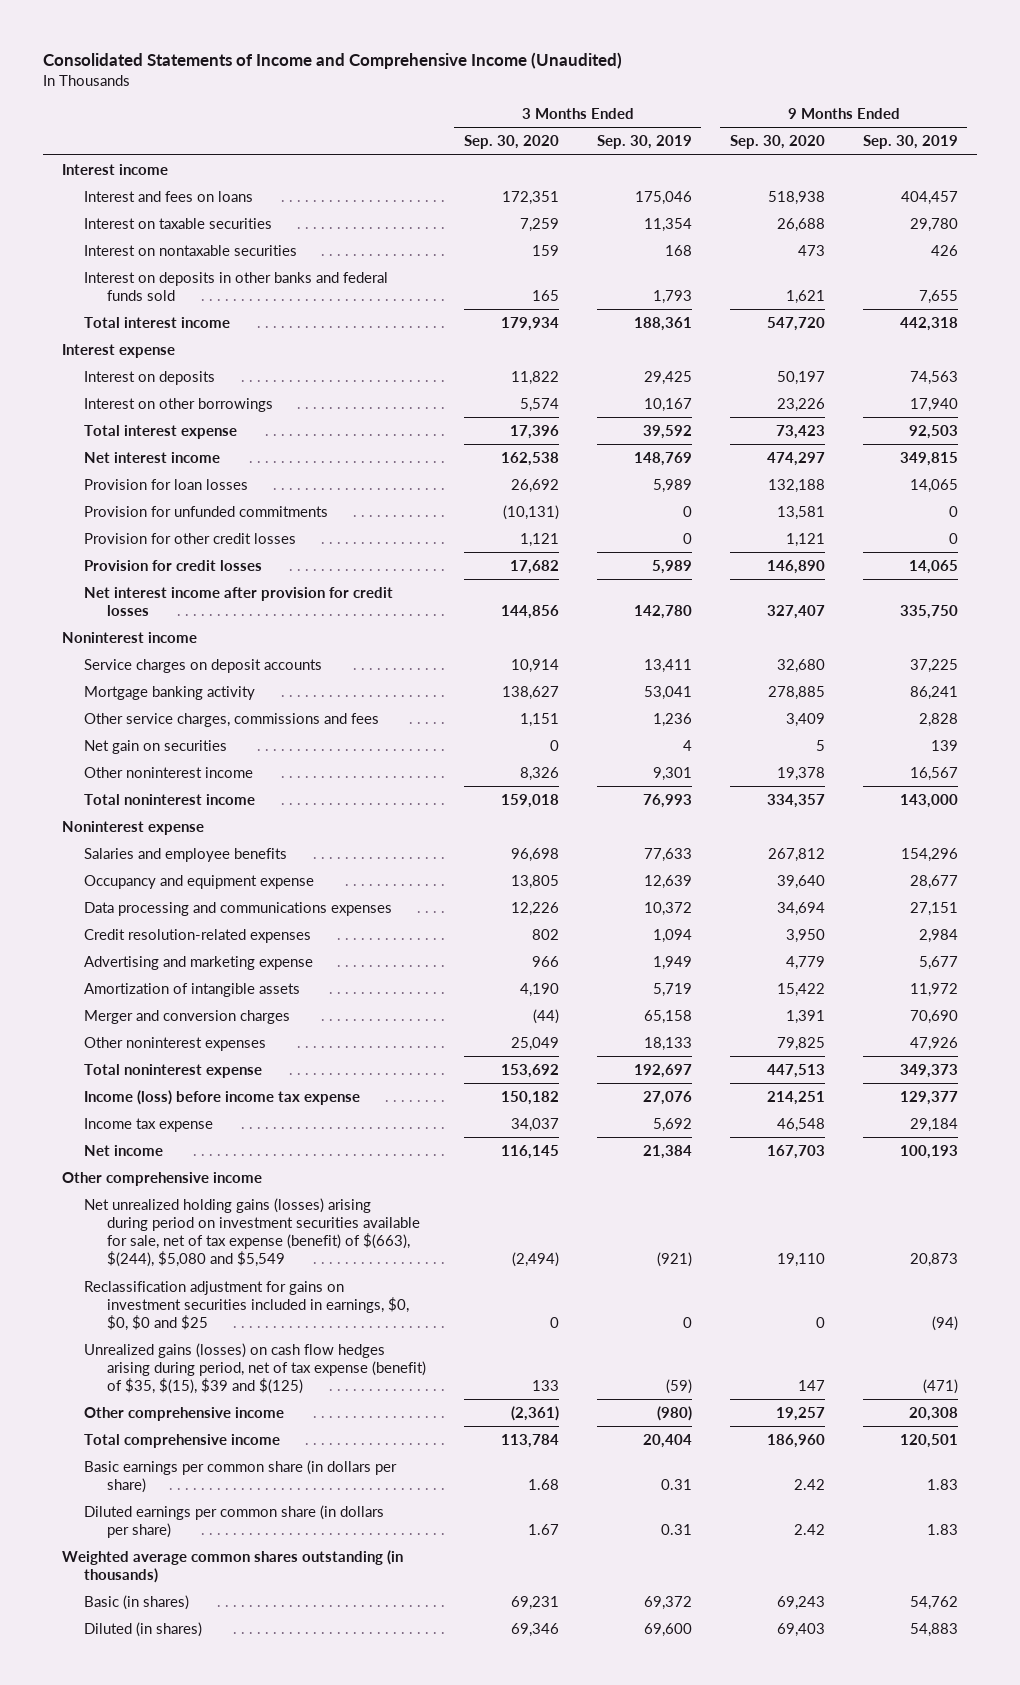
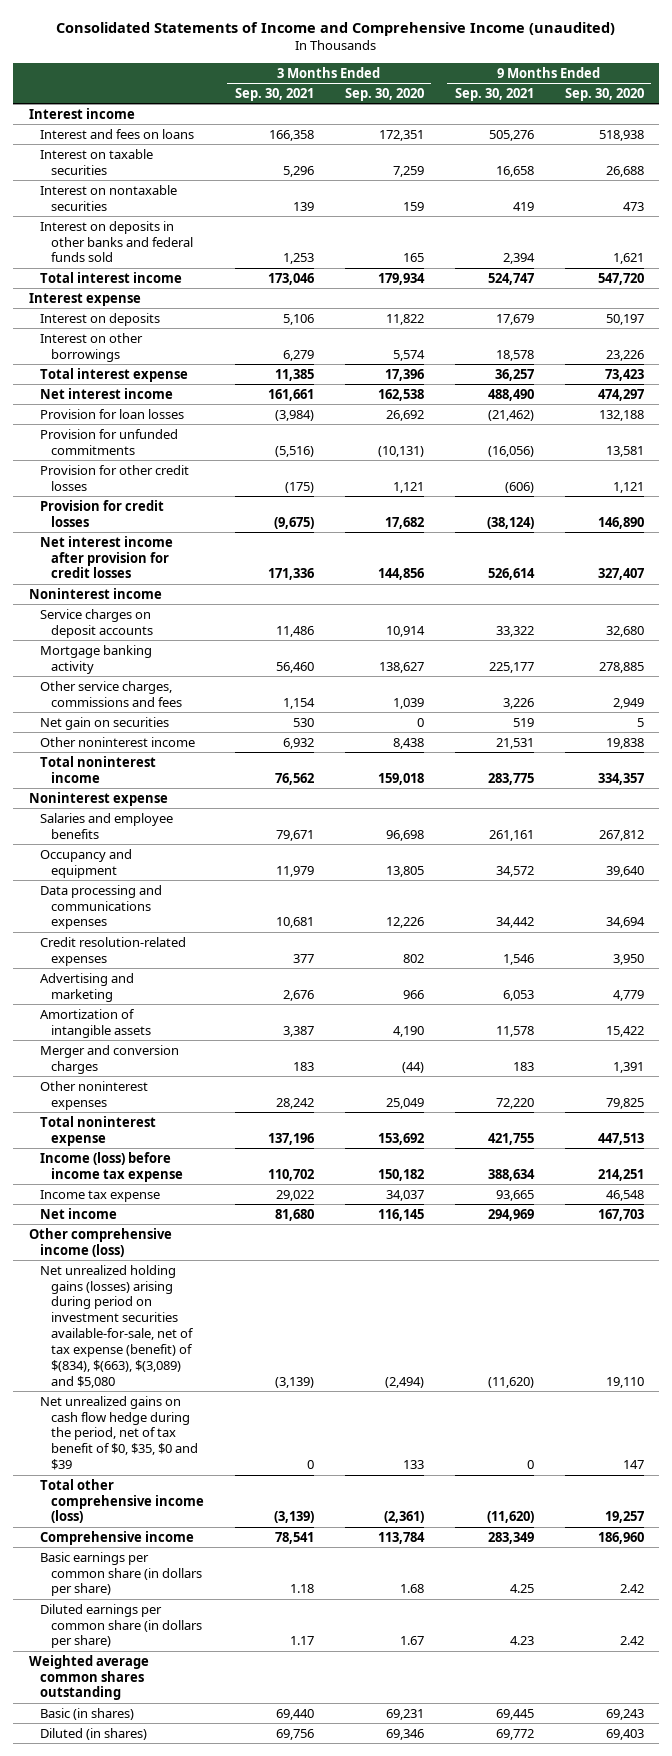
- Consolidated Statements of Income and Comprehensive Income (Unaudited)
+ Consolidated Statements of Income and Comprehensive Income (unaudited)
- | 3 Months Ended Sep. 30, 2020 | 3 Months Ended Sep. 30, 2019 | 9 Months Ended Sep. 30, 2020 | 9 Months Ended Sep. 30, 2019
+ | 3 Months Ended Sep. 30, 2021 | 3 Months Ended Sep. 30, 2020 | 9 Months Ended Sep. 30, 2021 | 9 Months Ended Sep. 30, 2020
- Other service charges, commissions and fees | 1,151 | 1,236 | 3,409 | 2,828
+ Other service charges, commissions and fees | 1,154 | 1,039 | 3,226 | 2,949
- Other noninterest income | 8,326 | 9,301 | 19,378 | 16,567
+ Other noninterest income | 6,932 | 8,438 | 21,531 | 19,838
- Occupancy and equipment expense | 13,805 | 12,639 | 39,640 | 28,677
+ Occupancy and equipment | 11,979 | 13,805 | 34,572 | 39,640
- Advertising and marketing expense | 966 | 1,949 | 4,779 | 5,677
+ Advertising and marketing | 2,676 | 966 | 6,053 | 4,779
- Other comprehensive income
- Net unrealized holding gains (losses) arising during period on investment securities available for sale, net of tax expense (benefit) of $(663), $(244), $5,080 and $5,549 | (2,494) | (921) | 19,110 | 20,873
- Reclassification adjustment for gains on investment securities included in earnings, $0, $0, $0 and $25 | 0 | 0 | 0 | (94)
- Unrealized gains (losses) on cash flow hedges arising during period, net of tax expense (benefit) of $35, $(15), $39 and $(125) | 133 | (59) | 147 | (471)
- Other comprehensive income | (2,361) | (980) | 19,257 | 20,308
- Total comprehensive income | 113,784 | 20,404 | 186,960 | 120,501
+ Other comprehensive income (loss)
+ Net unrealized holding gains (losses) arising during period on investment securities available-for-sale, net of tax expense (benefit) of $(834), $(663), $(3,089) and $5,080 | (3,139) | (2,494) | (11,620) | 19,110
+ Net unrealized gains on cash flow hedge during the period, net of tax benefit of $0, $35, $0 and $39 | 0 | 133 | 0 | 147
+ Total other comprehensive income (loss) | (3,139) | (2,361) | (11,620) | 19,257
+ Comprehensive income | 78,541 | 113,784 | 283,349 | 186,960
- Weighted average common shares outstanding (in thousands)
+ Weighted average common shares outstanding

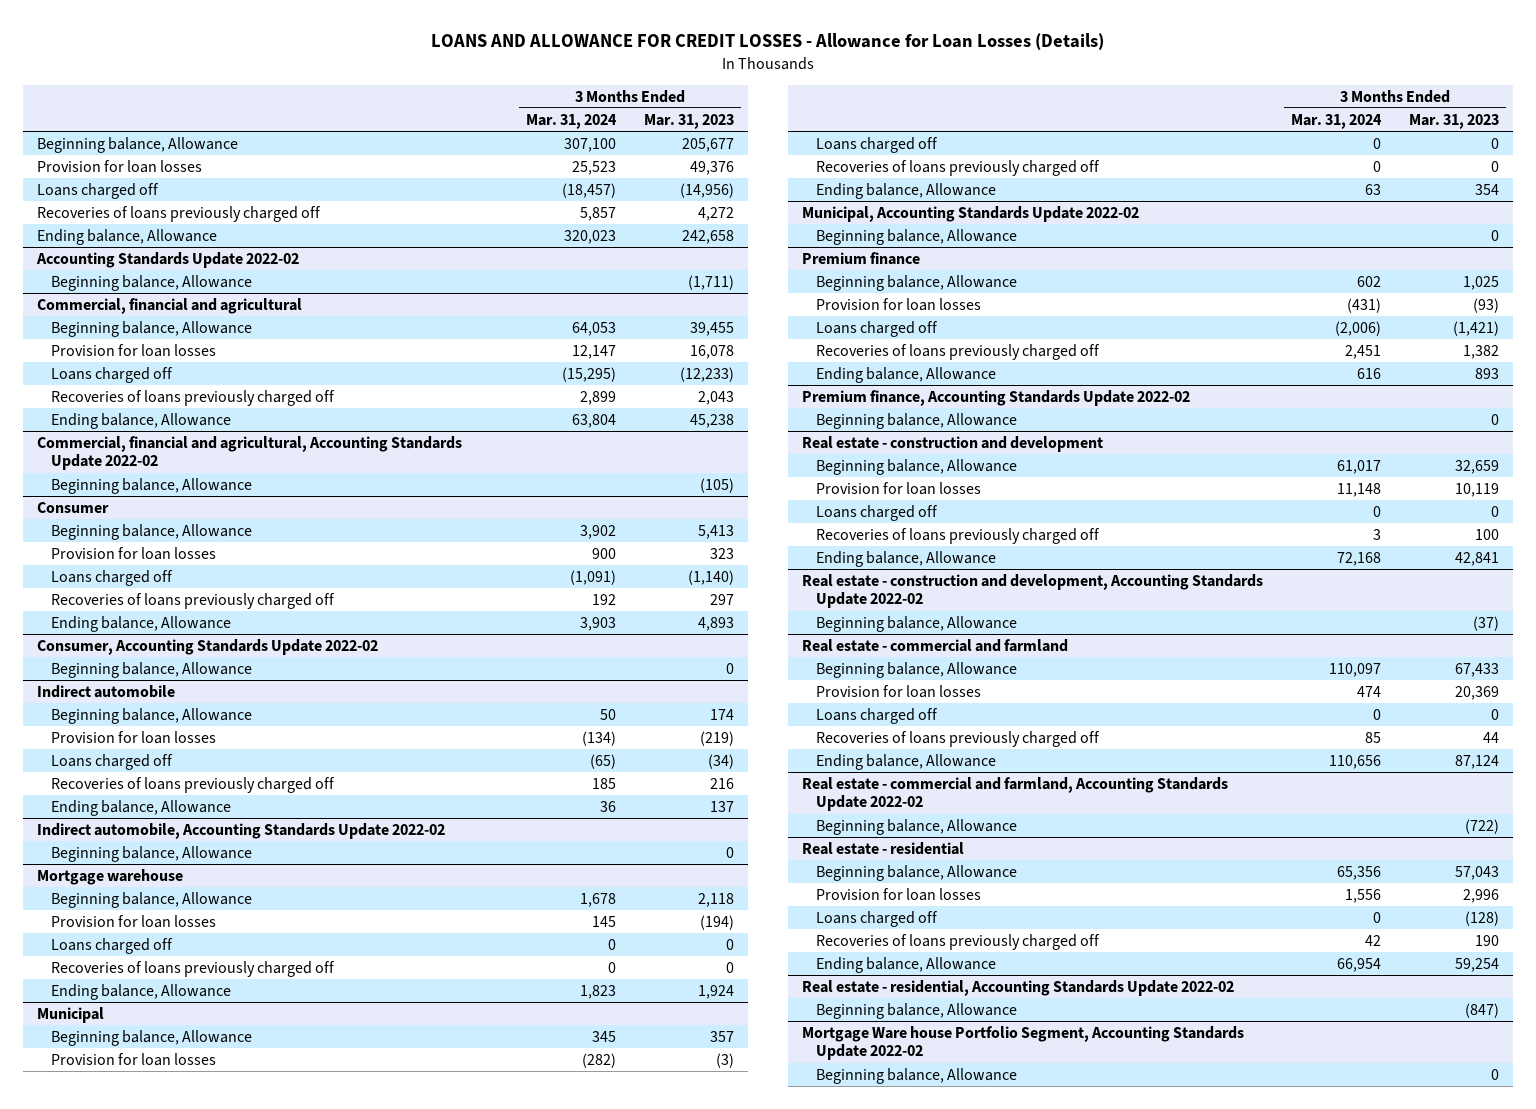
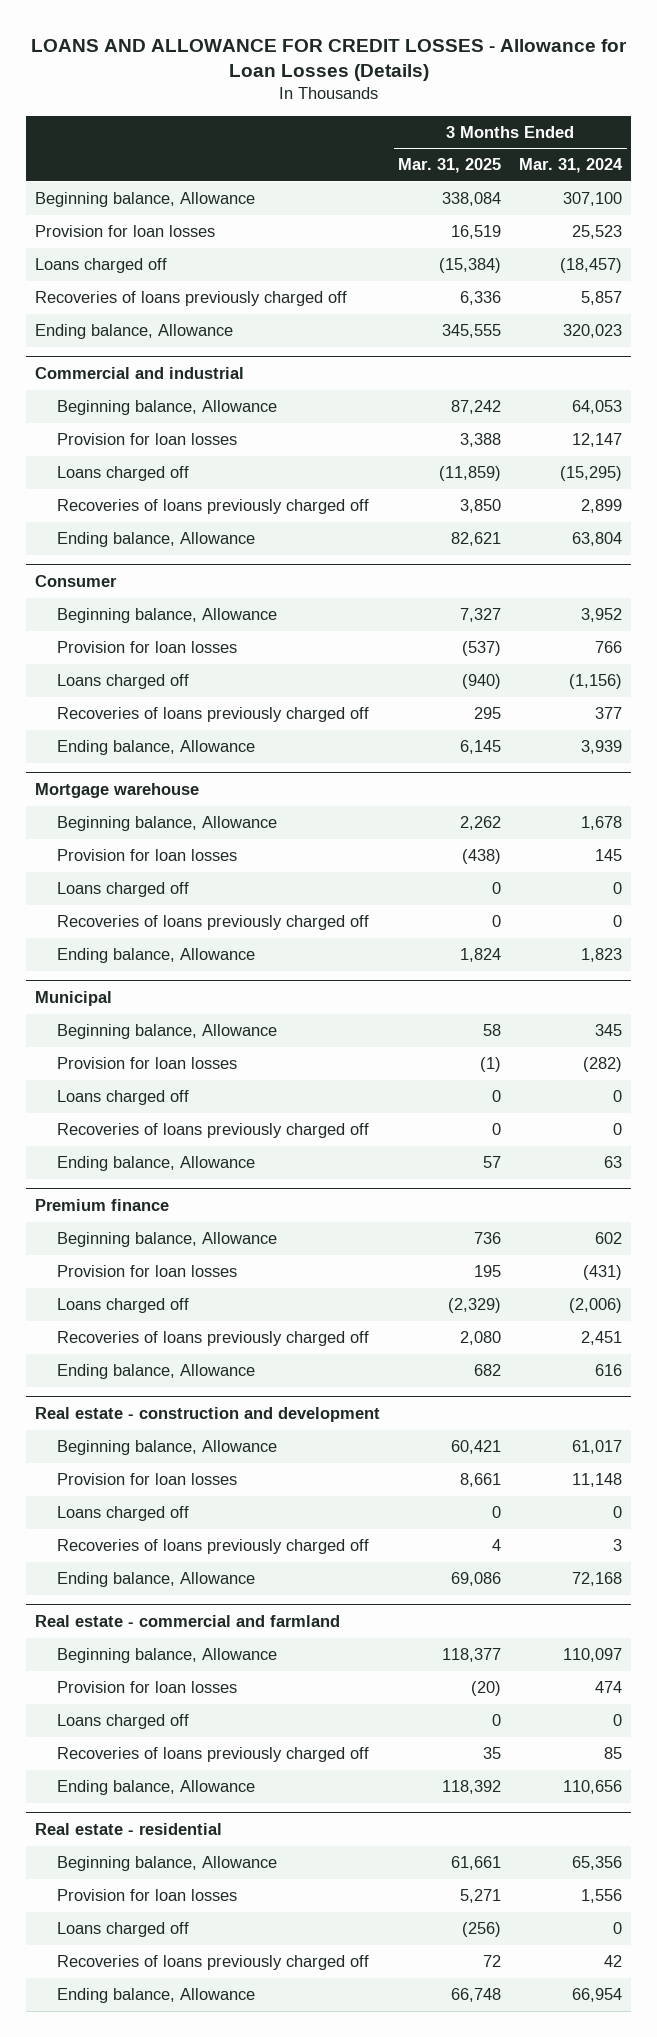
- | 3 Months Ended Mar. 31, 2024 | 3 Months Ended Mar. 31, 2023
+ | 3 Months Ended Mar. 31, 2025 | 3 Months Ended Mar. 31, 2024
- Accounting Standards Update 2022-02
- Beginning balance, Allowance | | (1,711)
- Commercial, financial and agricultural
+ Commercial and industrial
- Commercial, financial and agricultural, Accounting Standards Update 2022-02
- Beginning balance, Allowance | | (105)
@ Consumer
- Beginning balance, Allowance | 3,902 | 5,413
- Provision for loan losses | 900 | 323
- Loans charged off | (1,091) | (1,140)
- Recoveries of loans previously charged off | 192 | 297
- Ending balance, Allowance | 3,903 | 4,893
- Consumer, Accounting Standards Update 2022-02
- Beginning balance, Allowance | | 0
- Indirect automobile
- Beginning balance, Allowance | 50 | 174
- Provision for loan losses | (134) | (219)
- Loans charged off | (65) | (34)
- Recoveries of loans previously charged off | 185 | 216
- Ending balance, Allowance | 36 | 137
- Indirect automobile, Accounting Standards Update 2022-02
- Beginning balance, Allowance | | 0
@ Consumer
+ Beginning balance, Allowance | 7,327 | 3,952
+ Provision for loan losses | (537) | 766
+ Loans charged off | (940) | (1,156)
+ Recoveries of loans previously charged off | 295 | 377
+ Ending balance, Allowance | 6,145 | 3,939
- Municipal, Accounting Standards Update 2022-02
- Beginning balance, Allowance | | 0
- Premium finance, Accounting Standards Update 2022-02
- Beginning balance, Allowance | | 0
- Real estate - construction and development, Accounting Standards Update 2022-02
- Beginning balance, Allowance | | (37)
- Real estate - commercial and farmland, Accounting Standards Update 2022-02
- Beginning balance, Allowance | | (722)
- Real estate - residential, Accounting Standards Update 2022-02
- Beginning balance, Allowance | | (847)
- Mortgage Ware house Portfolio Segment, Accounting Standards Update 2022-02
- Beginning balance, Allowance | | 0

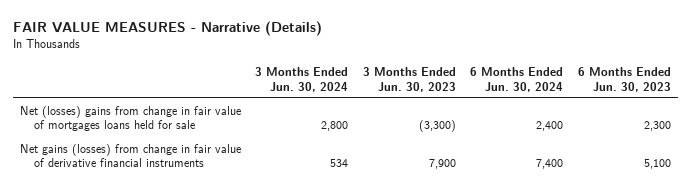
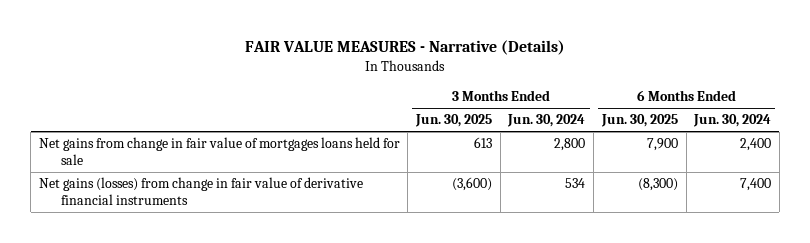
- | 3 Months Ended Jun. 30, 2024 | 3 Months Ended Jun. 30, 2023 | 6 Months Ended Jun. 30, 2024 | 6 Months Ended Jun. 30, 2023
+ | 3 Months Ended Jun. 30, 2025 | 3 Months Ended Jun. 30, 2024 | 6 Months Ended Jun. 30, 2025 | 6 Months Ended Jun. 30, 2024
- Net (losses) gains from change in fair value of mortgages loans held for sale | 2,800 | (3,300) | 2,400 | 2,300
+ Net gains from change in fair value of mortgages loans held for sale | 613 | 2,800 | 7,900 | 2,400

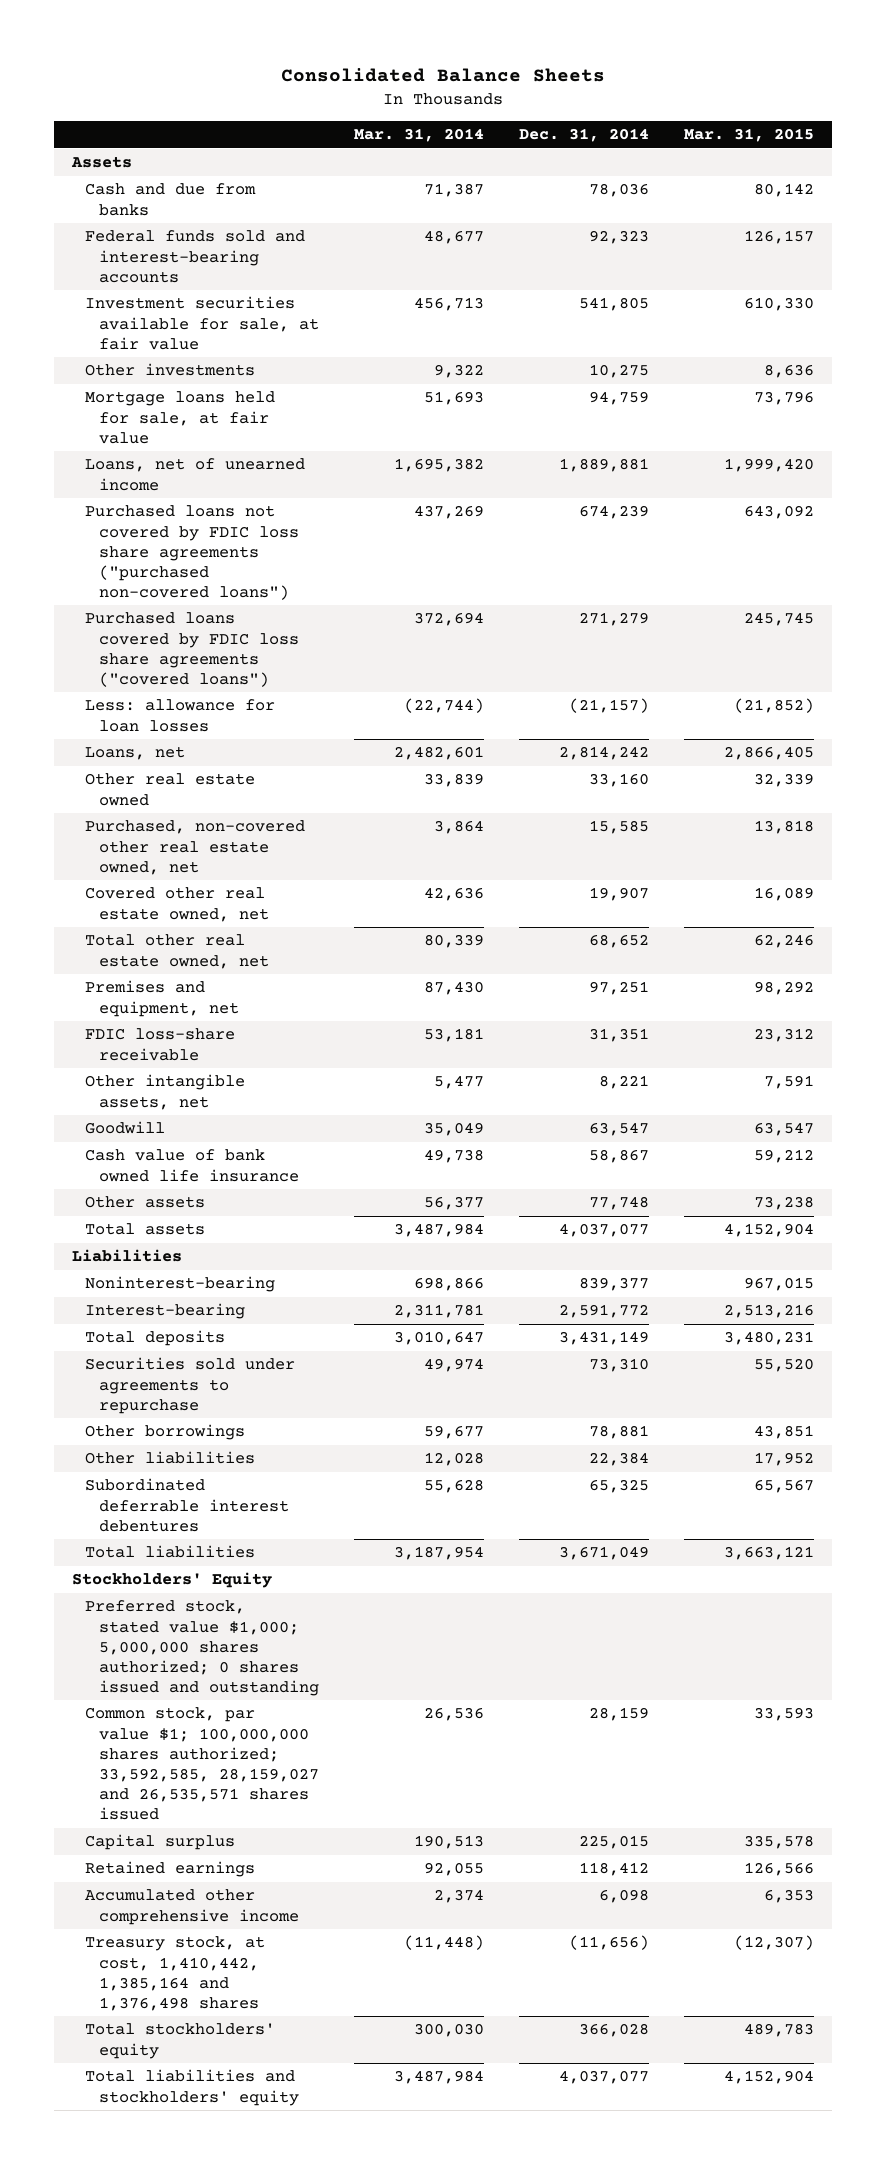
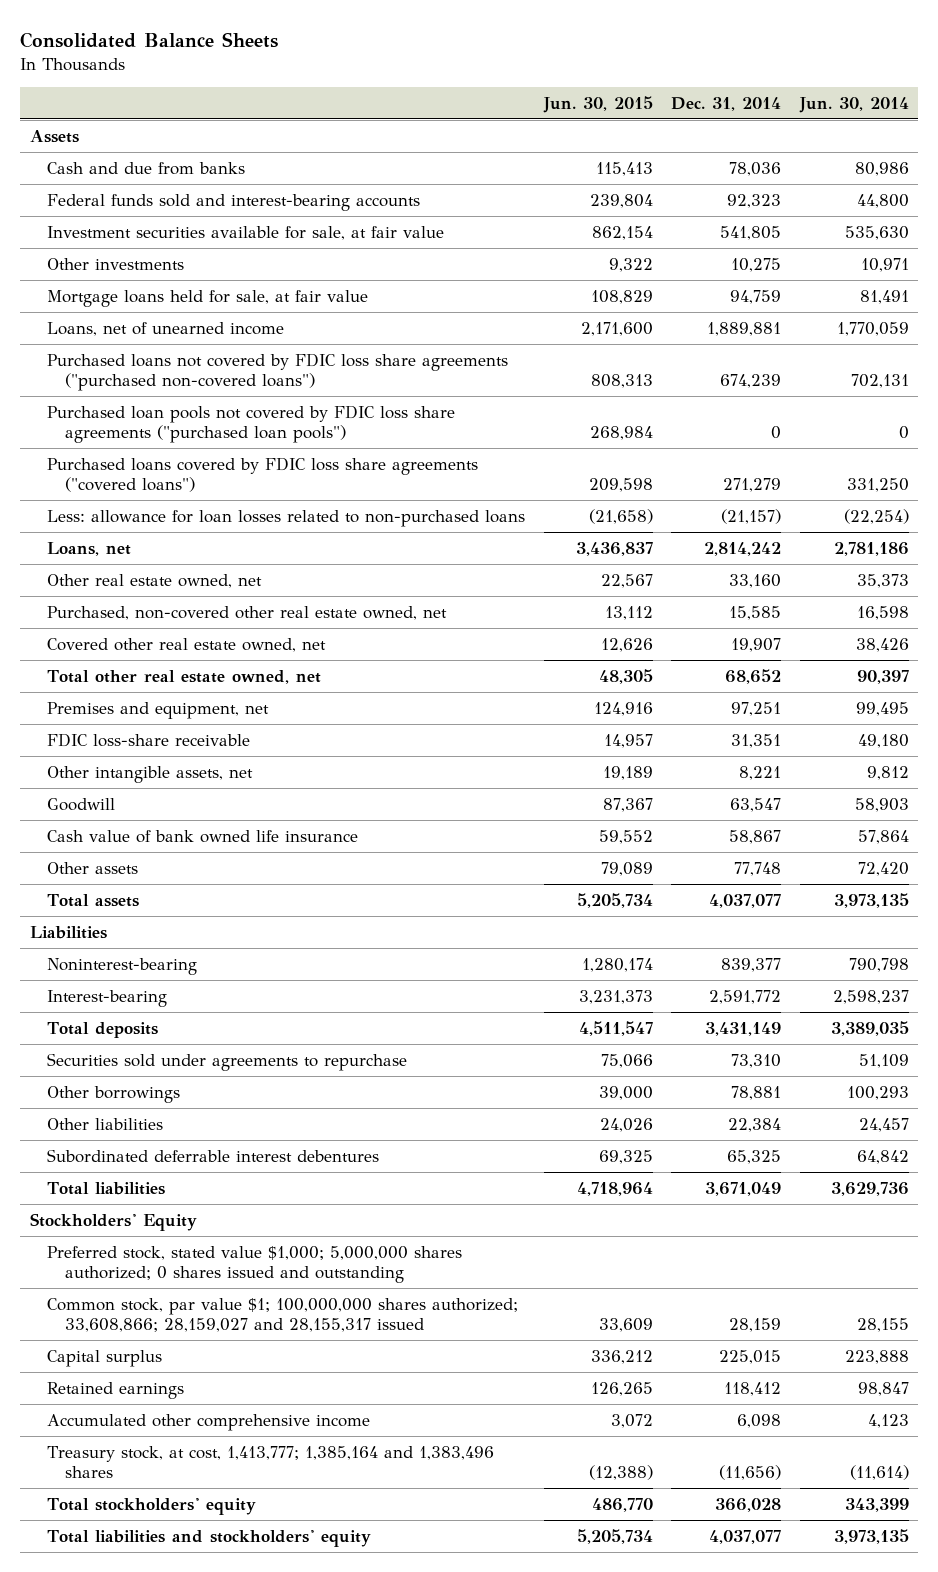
- | Mar. 31, 2014 | Dec. 31, 2014 | Mar. 31, 2015
+ | Jun. 30, 2015 | Dec. 31, 2014 | Jun. 30, 2014
+ Purchased loan pools not covered by FDIC loss share agreements ("purchased loan pools") | 268,984 | 0 | 0
- Less: allowance for loan losses | (22,744) | (21,157) | (21,852)
+ Less: allowance for loan losses related to non-purchased loans | (21,658) | (21,157) | (22,254)
- Other real estate owned | 33,839 | 33,160 | 32,339
+ Other real estate owned, net | 22,567 | 33,160 | 35,373
- Common stock, par value $1; 100,000,000 shares authorized; 33,592,585, 28,159,027 and 26,535,571 shares issued | 26,536 | 28,159 | 33,593
+ Common stock, par value $1; 100,000,000 shares authorized; 33,608,866; 28,159,027 and 28,155,317 issued | 33,609 | 28,159 | 28,155
- Treasury stock, at cost, 1,410,442, 1,385,164 and 1,376,498 shares | (11,448) | (11,656) | (12,307)
+ Treasury stock, at cost, 1,413,777; 1,385,164 and 1,383,496 shares | (12,388) | (11,656) | (11,614)

